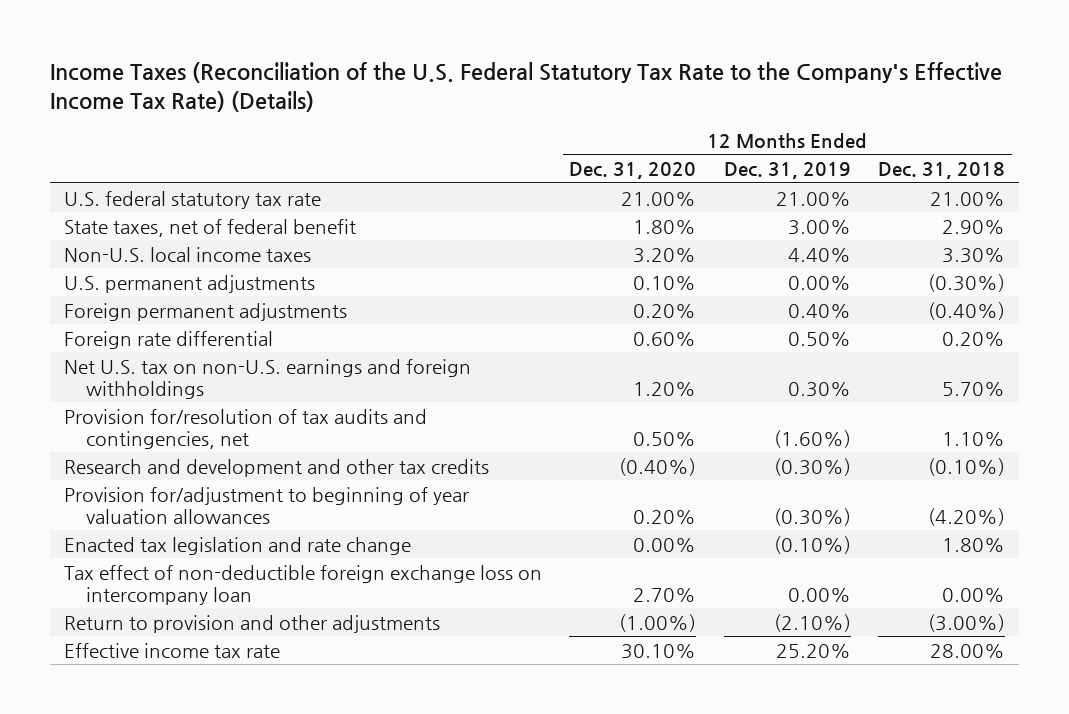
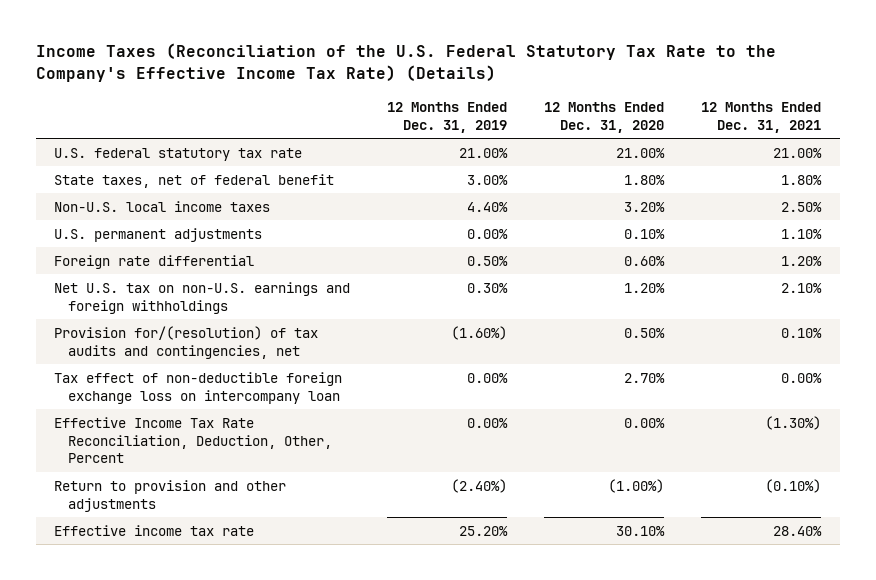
- | 12 Months Ended Dec. 31, 2020 | 12 Months Ended Dec. 31, 2019 | 12 Months Ended Dec. 31, 2018
+ | 12 Months Ended Dec. 31, 2019 | 12 Months Ended Dec. 31, 2020 | 12 Months Ended Dec. 31, 2021
- Foreign permanent adjustments | 0.20% | 0.40% | (0.40%)
- Provision for/resolution of tax audits and contingencies, net | 0.50% | (1.60%) | 1.10%
- Research and development and other tax credits | (0.40%) | (0.30%) | (0.10%)
- Provision for/adjustment to beginning of year valuation allowances | 0.20% | (0.30%) | (4.20%)
- Enacted tax legislation and rate change | 0.00% | (0.10%) | 1.80%
+ Provision for/(resolution) of tax audits and contingencies, net | (1.60%) | 0.50% | 0.10%
- Return to provision and other adjustments | (1.00%) | (2.10%) | (3.00%)
+ Effective Income Tax Rate Reconciliation, Deduction, Other, Percent | 0.00% | 0.00% | (1.30%)
+ Return to provision and other adjustments | (2.40%) | (1.00%) | (0.10%)

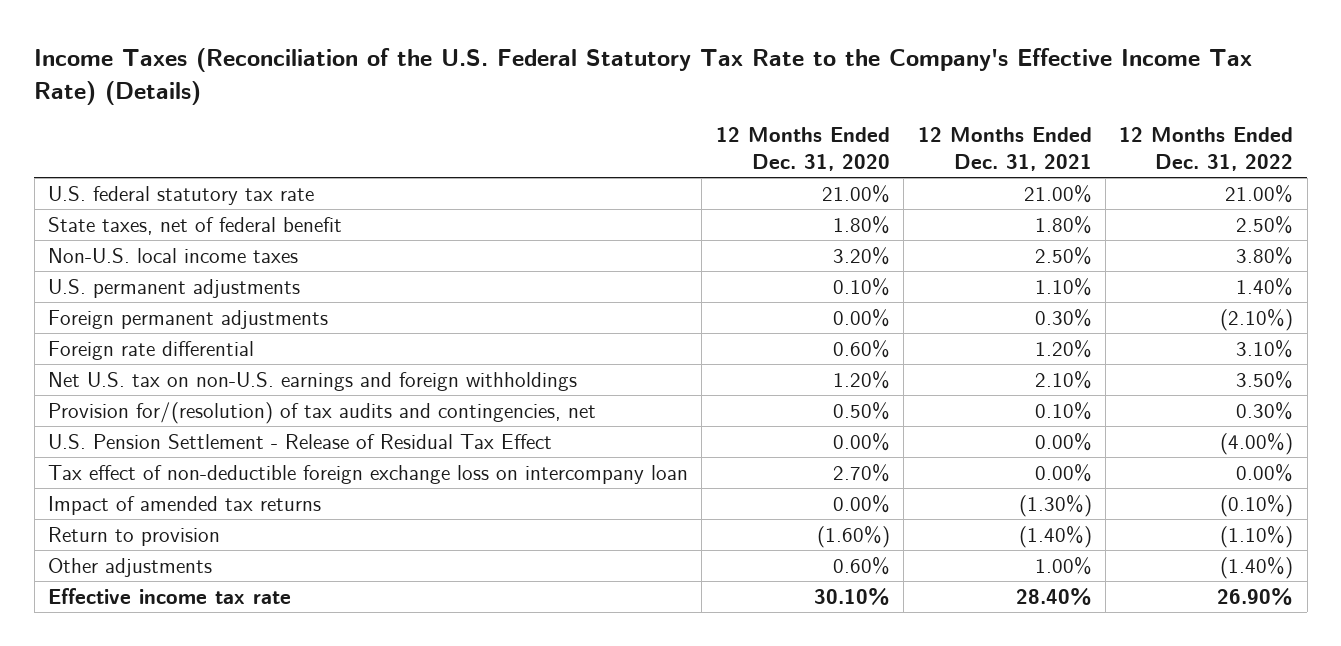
- | 12 Months Ended Dec. 31, 2019 | 12 Months Ended Dec. 31, 2020 | 12 Months Ended Dec. 31, 2021
+ | 12 Months Ended Dec. 31, 2020 | 12 Months Ended Dec. 31, 2021 | 12 Months Ended Dec. 31, 2022
+ Foreign permanent adjustments | 0.00% | 0.30% | (2.10%)
+ U.S. Pension Settlement - Release of Residual Tax Effect | 0.00% | 0.00% | (4.00%)
- Effective Income Tax Rate Reconciliation, Deduction, Other, Percent | 0.00% | 0.00% | (1.30%)
- Return to provision and other adjustments | (2.40%) | (1.00%) | (0.10%)
+ Impact of amended tax returns | 0.00% | (1.30%) | (0.10%)
+ Return to provision | (1.60%) | (1.40%) | (1.10%)
+ Other adjustments | 0.60% | 1.00% | (1.40%)

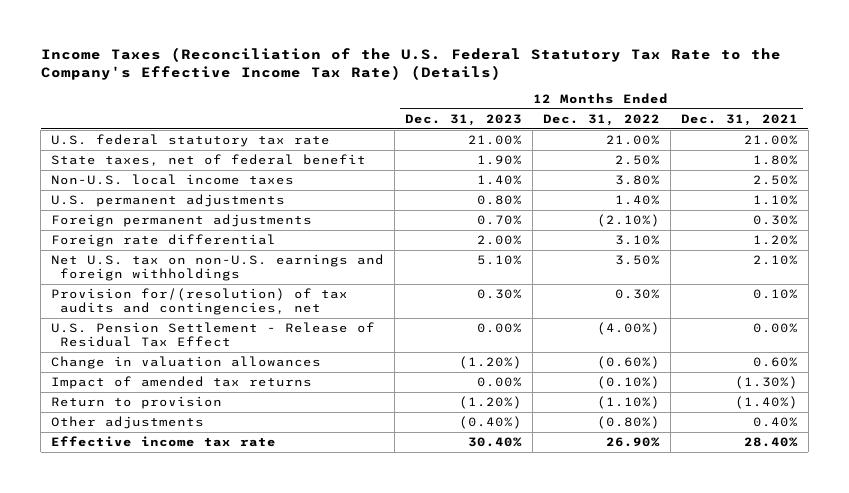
- | 12 Months Ended Dec. 31, 2020 | 12 Months Ended Dec. 31, 2021 | 12 Months Ended Dec. 31, 2022
+ | 12 Months Ended Dec. 31, 2023 | 12 Months Ended Dec. 31, 2022 | 12 Months Ended Dec. 31, 2021
- Tax effect of non-deductible foreign exchange loss on intercompany loan | 2.70% | 0.00% | 0.00%
+ Change in valuation allowances | (1.20%) | (0.60%) | 0.60%
- Other adjustments | 0.60% | 1.00% | (1.40%)
+ Other adjustments | (0.40%) | (0.80%) | 0.40%

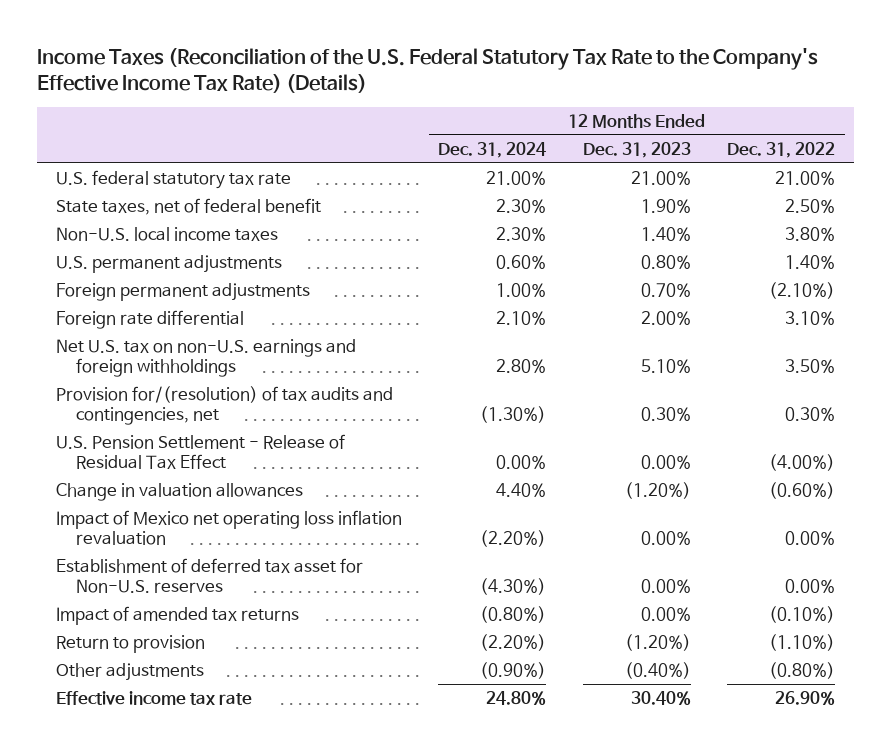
- | 12 Months Ended Dec. 31, 2023 | 12 Months Ended Dec. 31, 2022 | 12 Months Ended Dec. 31, 2021
+ | 12 Months Ended Dec. 31, 2024 | 12 Months Ended Dec. 31, 2023 | 12 Months Ended Dec. 31, 2022
+ Impact of Mexico net operating loss inflation revaluation | (2.20%) | 0.00% | 0.00%
+ Establishment of deferred tax asset for Non-U.S. reserves | (4.30%) | 0.00% | 0.00%

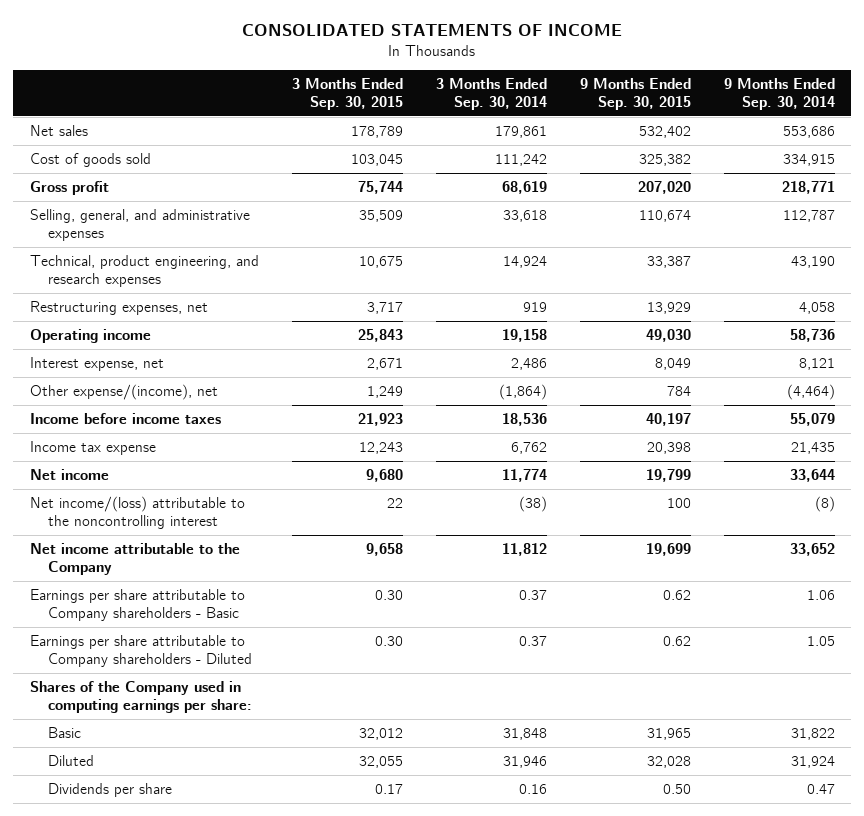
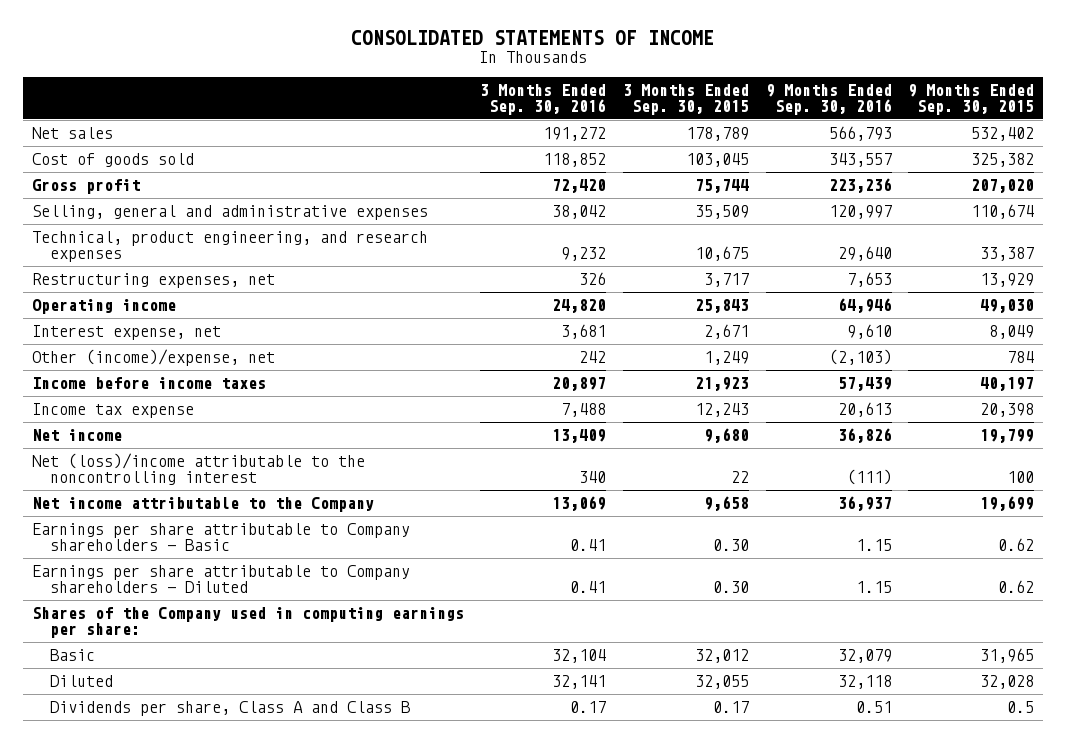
- | 3 Months Ended Sep. 30, 2015 | 3 Months Ended Sep. 30, 2014 | 9 Months Ended Sep. 30, 2015 | 9 Months Ended Sep. 30, 2014
+ | 3 Months Ended Sep. 30, 2016 | 3 Months Ended Sep. 30, 2015 | 9 Months Ended Sep. 30, 2016 | 9 Months Ended Sep. 30, 2015
- Selling, general, and administrative expenses | 35,509 | 33,618 | 110,674 | 112,787
+ Selling, general and administrative expenses | 38,042 | 35,509 | 120,997 | 110,674
- Other expense/(income), net | 1,249 | (1,864) | 784 | (4,464)
+ Other (income)/expense, net | 242 | 1,249 | (2,103) | 784
- Net income/(loss) attributable to the noncontrolling interest | 22 | (38) | 100 | (8)
+ Net (loss)/income attributable to the noncontrolling interest | 340 | 22 | (111) | 100
- Dividends per share | 0.17 | 0.16 | 0.50 | 0.47
+ Dividends per share, Class A and Class B | 0.17 | 0.17 | 0.51 | 0.5

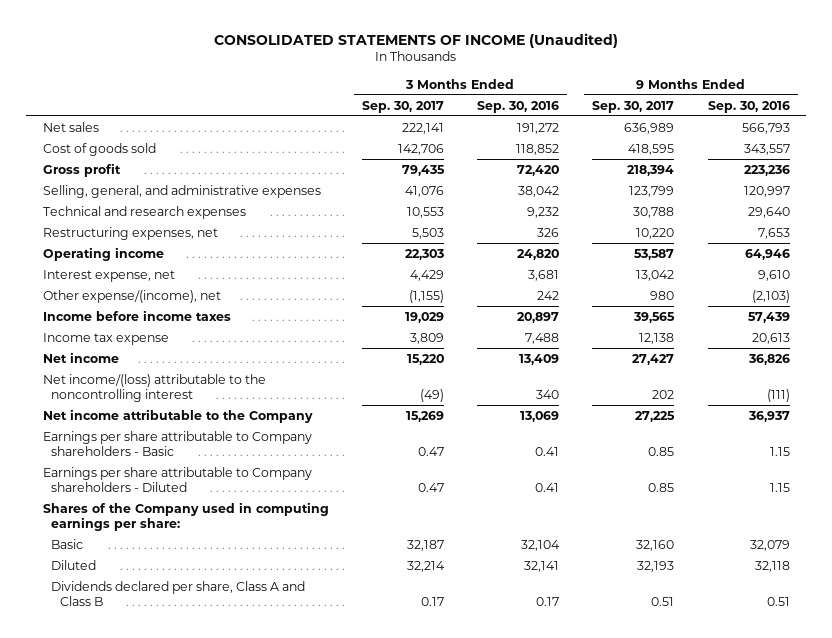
- CONSOLIDATED STATEMENTS OF INCOME
+ CONSOLIDATED STATEMENTS OF INCOME (Unaudited)
- | 3 Months Ended Sep. 30, 2016 | 3 Months Ended Sep. 30, 2015 | 9 Months Ended Sep. 30, 2016 | 9 Months Ended Sep. 30, 2015
+ | 3 Months Ended Sep. 30, 2017 | 3 Months Ended Sep. 30, 2016 | 9 Months Ended Sep. 30, 2017 | 9 Months Ended Sep. 30, 2016
- Selling, general and administrative expenses | 38,042 | 35,509 | 120,997 | 110,674
- Technical, product engineering, and research expenses | 9,232 | 10,675 | 29,640 | 33,387
+ Selling, general, and administrative expenses | 41,076 | 38,042 | 123,799 | 120,997
+ Technical and research expenses | 10,553 | 9,232 | 30,788 | 29,640
- Other (income)/expense, net | 242 | 1,249 | (2,103) | 784
+ Other expense/(income), net | (1,155) | 242 | 980 | (2,103)
- Net (loss)/income attributable to the noncontrolling interest | 340 | 22 | (111) | 100
+ Net income/(loss) attributable to the noncontrolling interest | (49) | 340 | 202 | (111)
- Dividends per share, Class A and Class B | 0.17 | 0.17 | 0.51 | 0.5
+ Dividends declared per share, Class A and Class B | 0.17 | 0.17 | 0.51 | 0.51

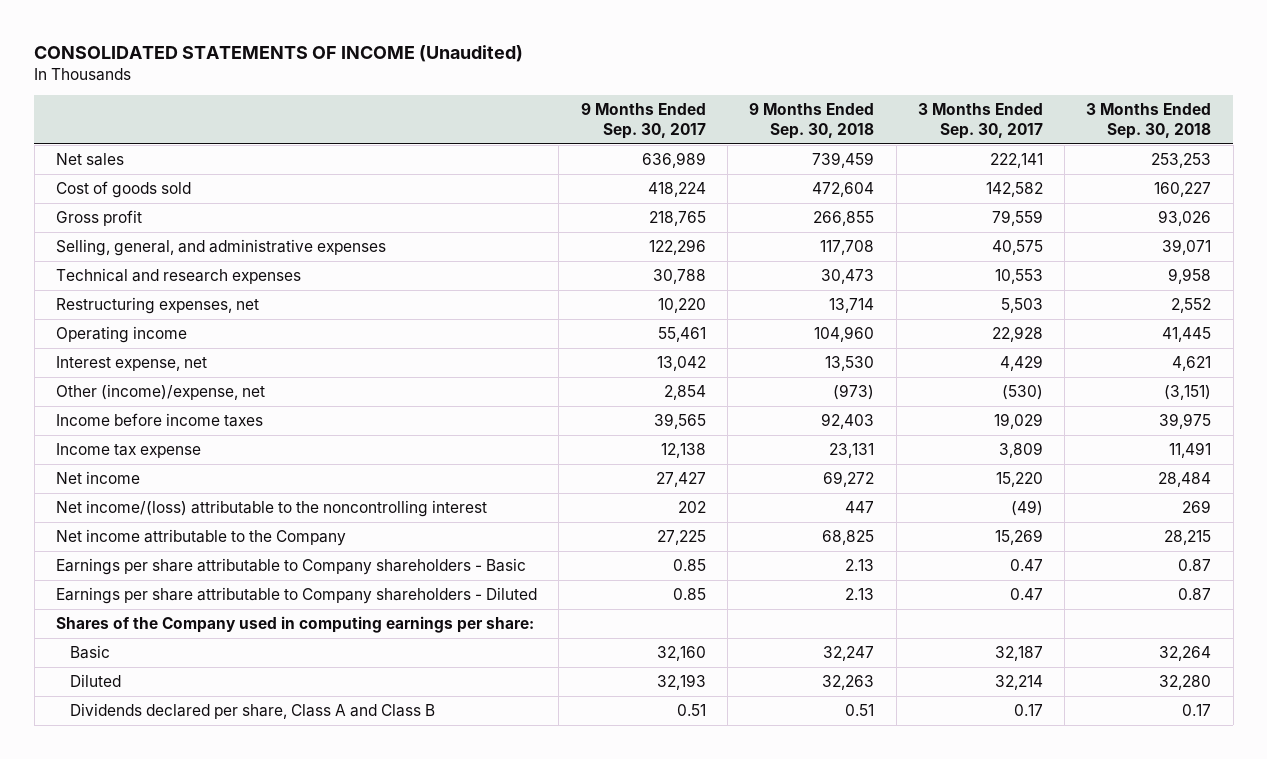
- | 3 Months Ended Sep. 30, 2017 | 3 Months Ended Sep. 30, 2016 | 9 Months Ended Sep. 30, 2017 | 9 Months Ended Sep. 30, 2016
+ | 9 Months Ended Sep. 30, 2017 | 9 Months Ended Sep. 30, 2018 | 3 Months Ended Sep. 30, 2017 | 3 Months Ended Sep. 30, 2018
- Cost of goods sold | 142,706 | 118,852 | 418,595 | 343,557
- Gross profit | 79,435 | 72,420 | 218,394 | 223,236
- Selling, general, and administrative expenses | 41,076 | 38,042 | 123,799 | 120,997
+ Cost of goods sold | 418,224 | 472,604 | 142,582 | 160,227
+ Gross profit | 218,765 | 266,855 | 79,559 | 93,026
+ Selling, general, and administrative expenses | 122,296 | 117,708 | 40,575 | 39,071
- Operating income | 22,303 | 24,820 | 53,587 | 64,946
+ Operating income | 55,461 | 104,960 | 22,928 | 41,445
- Other expense/(income), net | (1,155) | 242 | 980 | (2,103)
+ Other (income)/expense, net | 2,854 | (973) | (530) | (3,151)

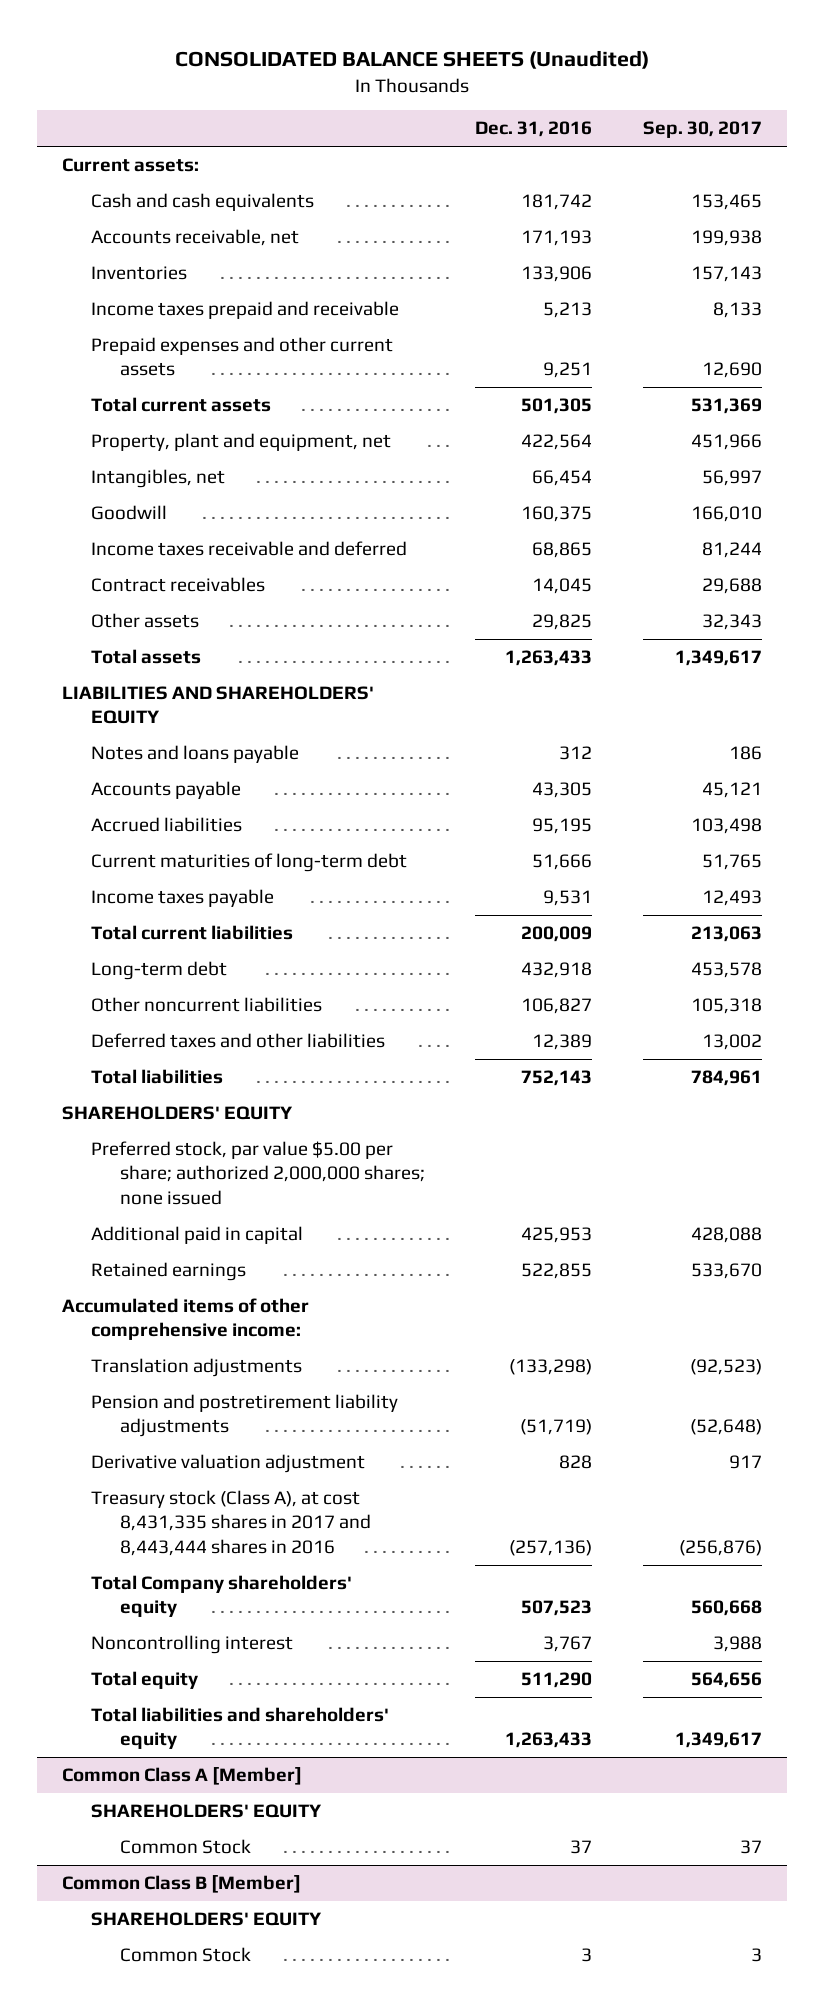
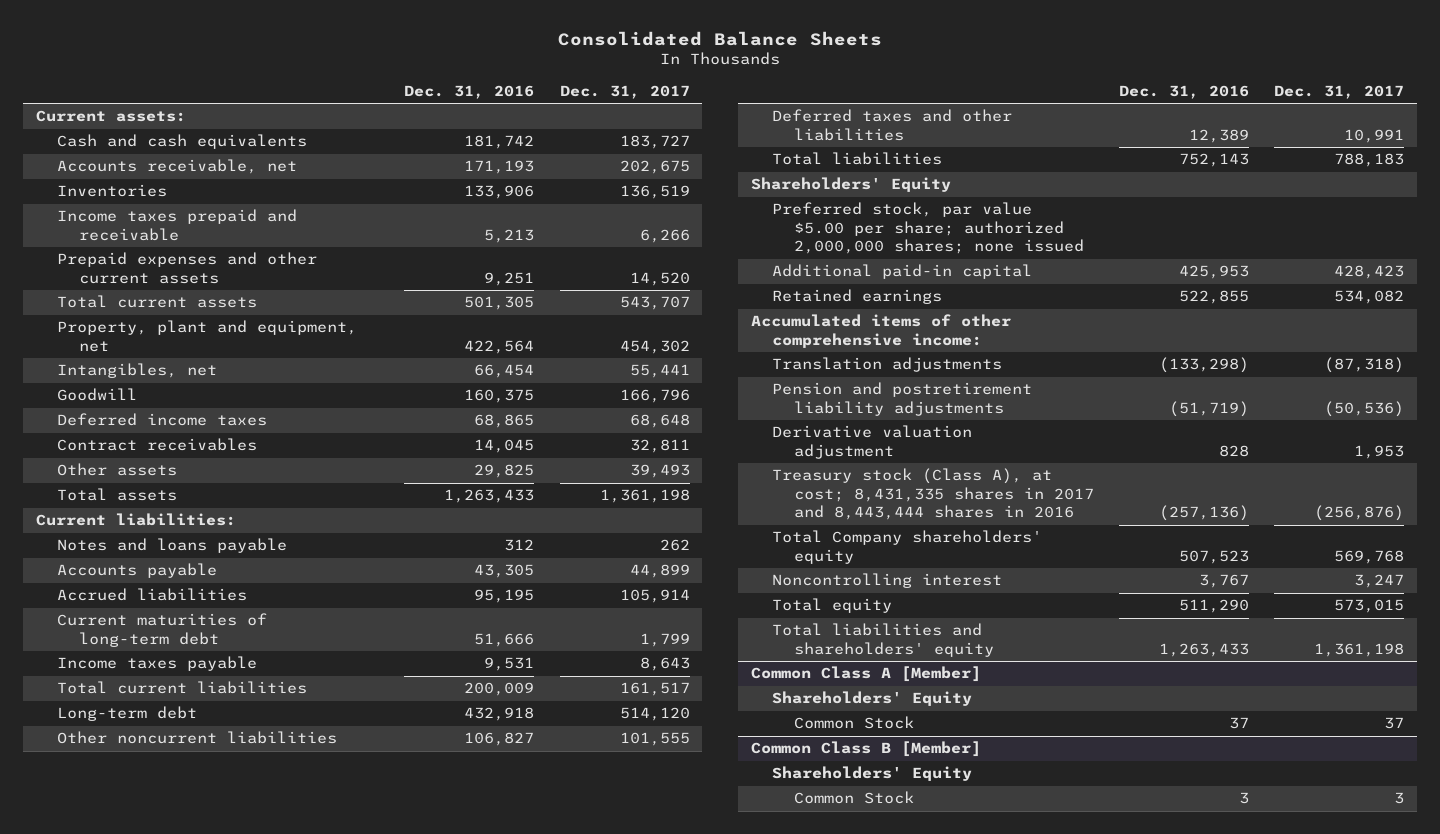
- CONSOLIDATED BALANCE SHEETS (Unaudited)
+ Consolidated Balance Sheets
- | Dec. 31, 2016 | Sep. 30, 2017
+ | Dec. 31, 2016 | Dec. 31, 2017
- Income taxes receivable and deferred | 68,865 | 81,244
+ Deferred income taxes | 68,865 | 68,648
- LIABILITIES AND SHAREHOLDERS' EQUITY
+ Current liabilities:
- SHAREHOLDERS' EQUITY
+ Shareholders' Equity
- Additional paid in capital | 425,953 | 428,088
+ Additional paid-in capital | 425,953 | 428,423
- Treasury stock (Class A), at cost 8,431,335 shares in 2017 and 8,443,444 shares in 2016 | (257,136) | (256,876)
+ Treasury stock (Class A), at cost; 8,431,335 shares in 2017 and 8,443,444 shares in 2016 | (257,136) | (256,876)
@ Common Class A [Member]
- SHAREHOLDERS' EQUITY
+ Shareholders' Equity
@ Common Class B [Member]
- SHAREHOLDERS' EQUITY
+ Shareholders' Equity

